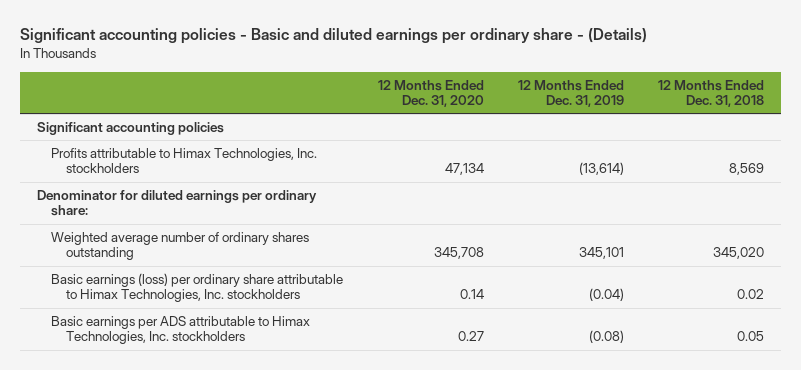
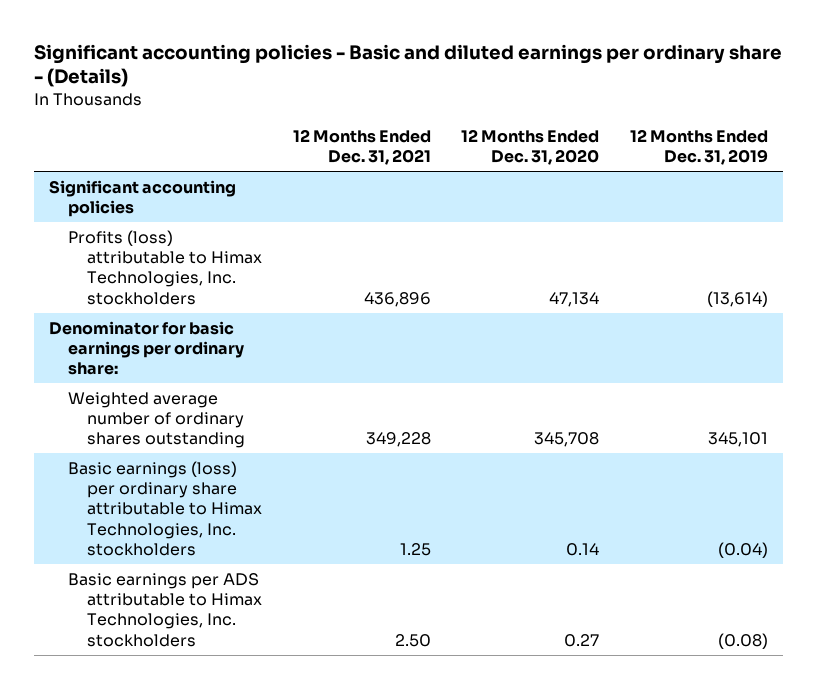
- | 12 Months Ended Dec. 31, 2020 | 12 Months Ended Dec. 31, 2019 | 12 Months Ended Dec. 31, 2018
+ | 12 Months Ended Dec. 31, 2021 | 12 Months Ended Dec. 31, 2020 | 12 Months Ended Dec. 31, 2019
- Profits attributable to Himax Technologies, Inc. stockholders | 47,134 | (13,614) | 8,569
- Denominator for diluted earnings per ordinary share:
+ Profits (loss) attributable to Himax Technologies, Inc. stockholders | 436,896 | 47,134 | (13,614)
+ Denominator for basic earnings per ordinary share:

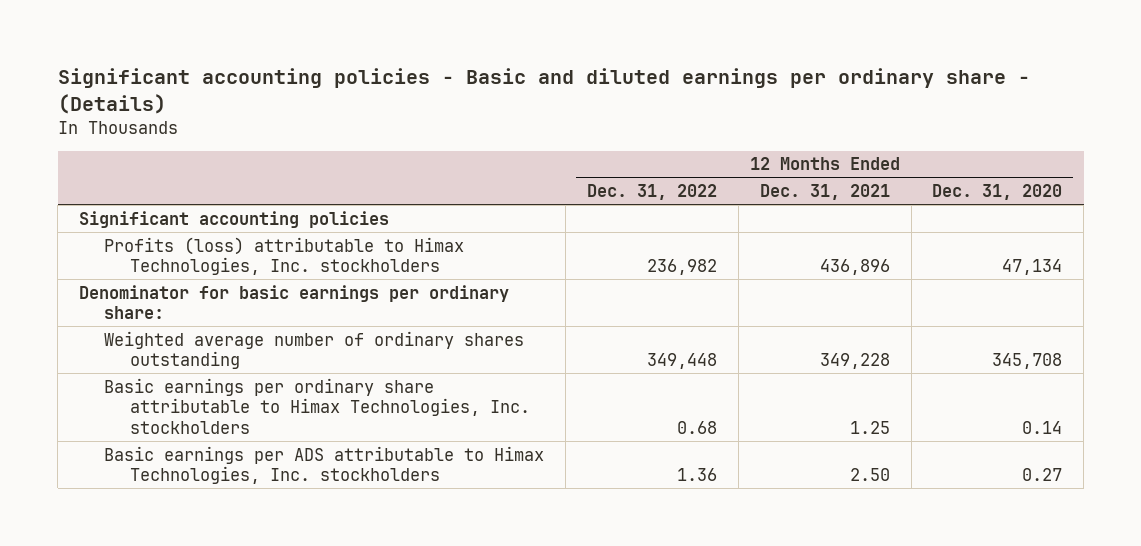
- | 12 Months Ended Dec. 31, 2021 | 12 Months Ended Dec. 31, 2020 | 12 Months Ended Dec. 31, 2019
+ | 12 Months Ended Dec. 31, 2022 | 12 Months Ended Dec. 31, 2021 | 12 Months Ended Dec. 31, 2020
- Basic earnings (loss) per ordinary share attributable to Himax Technologies, Inc. stockholders | 1.25 | 0.14 | (0.04)
+ Basic earnings per ordinary share attributable to Himax Technologies, Inc. stockholders | 0.68 | 1.25 | 0.14

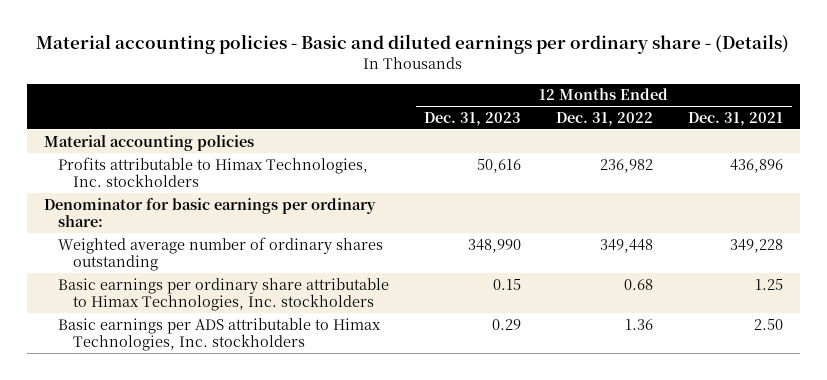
- Significant accounting policies - Basic and diluted earnings per ordinary share - (Details)
+ Material accounting policies - Basic and diluted earnings per ordinary share - (Details)
- | 12 Months Ended Dec. 31, 2022 | 12 Months Ended Dec. 31, 2021 | 12 Months Ended Dec. 31, 2020
+ | 12 Months Ended Dec. 31, 2023 | 12 Months Ended Dec. 31, 2022 | 12 Months Ended Dec. 31, 2021
- Significant accounting policies
- Profits (loss) attributable to Himax Technologies, Inc. stockholders | 236,982 | 436,896 | 47,134
+ Material accounting policies
+ Profits attributable to Himax Technologies, Inc. stockholders | 50,616 | 236,982 | 436,896

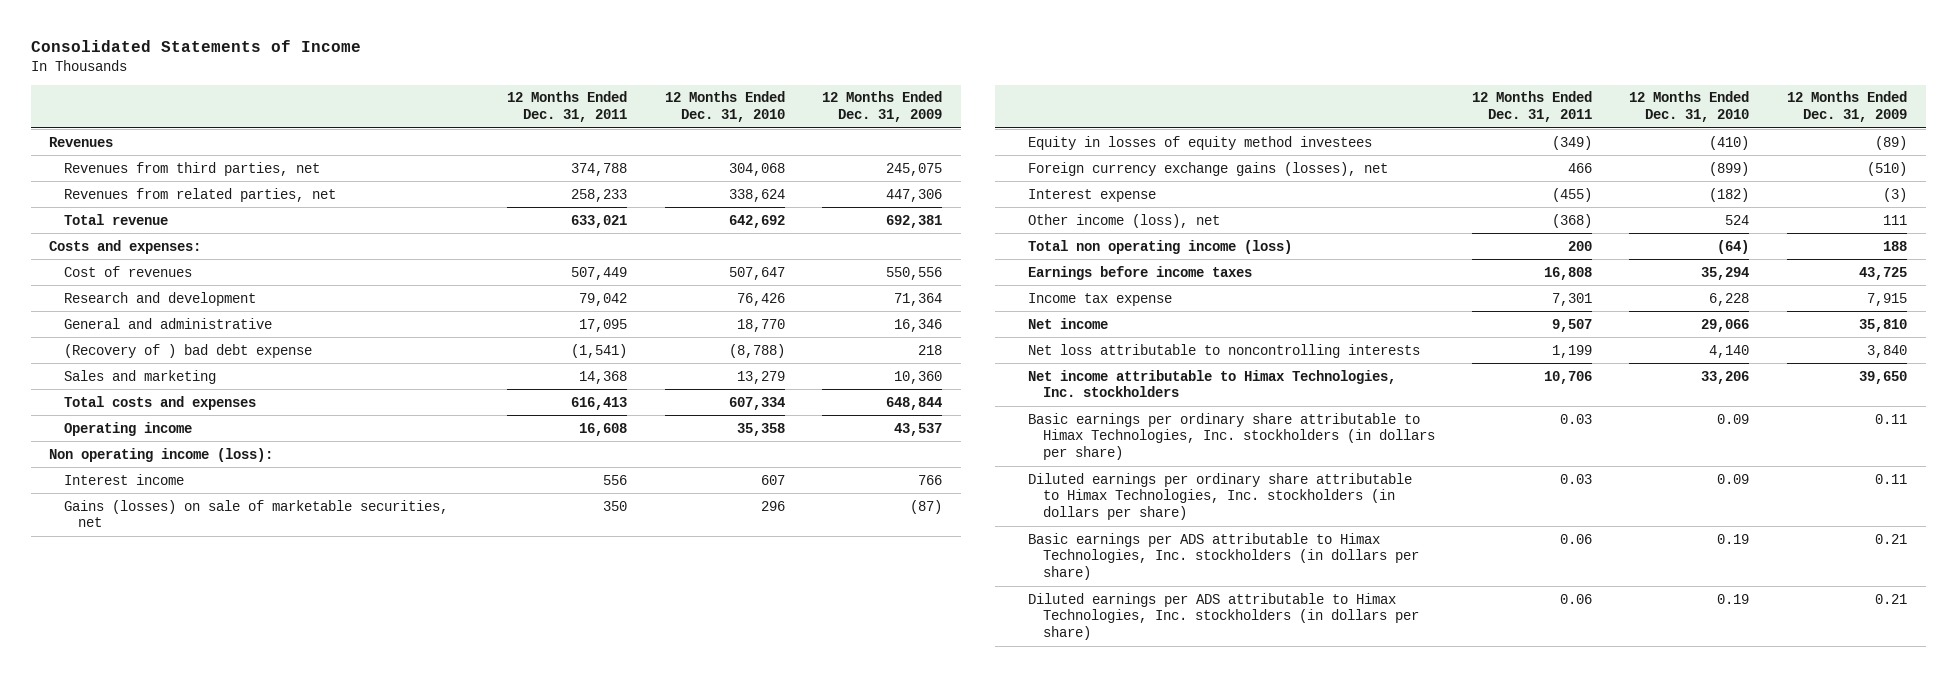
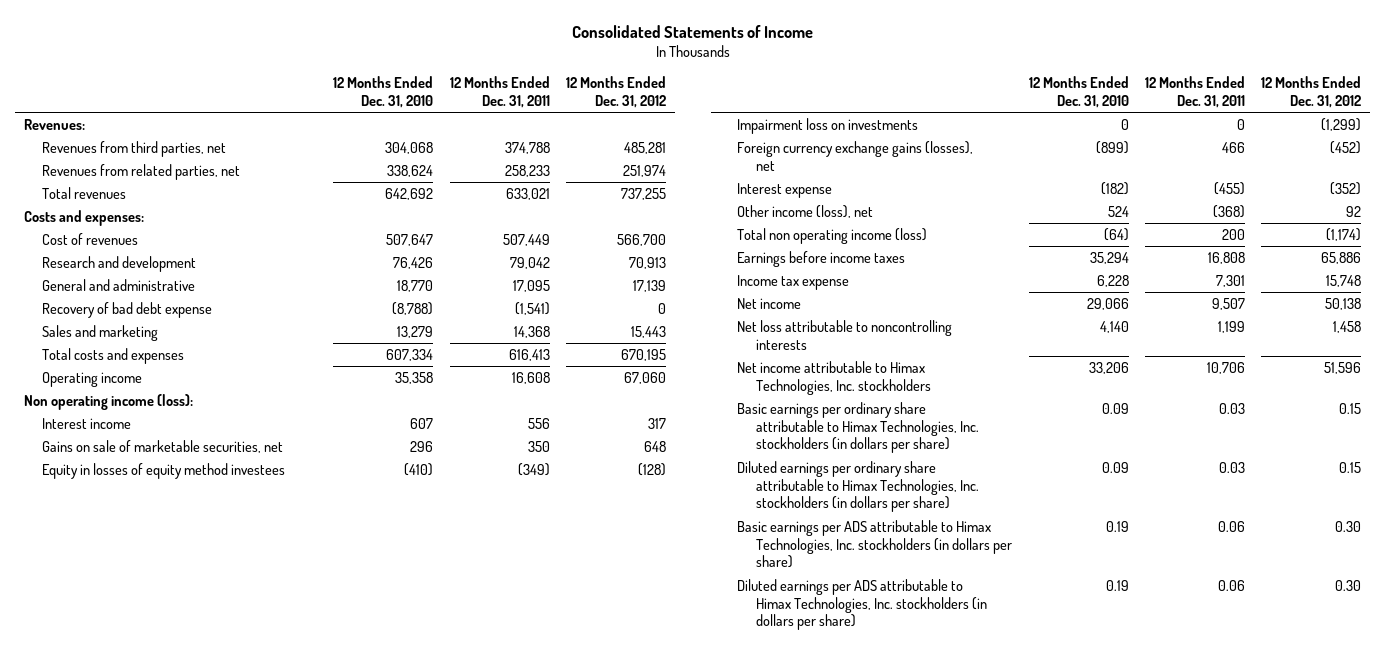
- | 12 Months Ended Dec. 31, 2011 | 12 Months Ended Dec. 31, 2010 | 12 Months Ended Dec. 31, 2009
+ | 12 Months Ended Dec. 31, 2010 | 12 Months Ended Dec. 31, 2011 | 12 Months Ended Dec. 31, 2012
- Revenues
+ Revenues:
- Total revenue | 633,021 | 642,692 | 692,381
+ Total revenues | 642,692 | 633,021 | 737,255
- (Recovery of ) bad debt expense | (1,541) | (8,788) | 218
+ Recovery of bad debt expense | (8,788) | (1,541) | 0
- Gains (losses) on sale of marketable securities, net | 350 | 296 | (87)
+ Gains on sale of marketable securities, net | 296 | 350 | 648
+ Impairment loss on investments | 0 | 0 | (1,299)

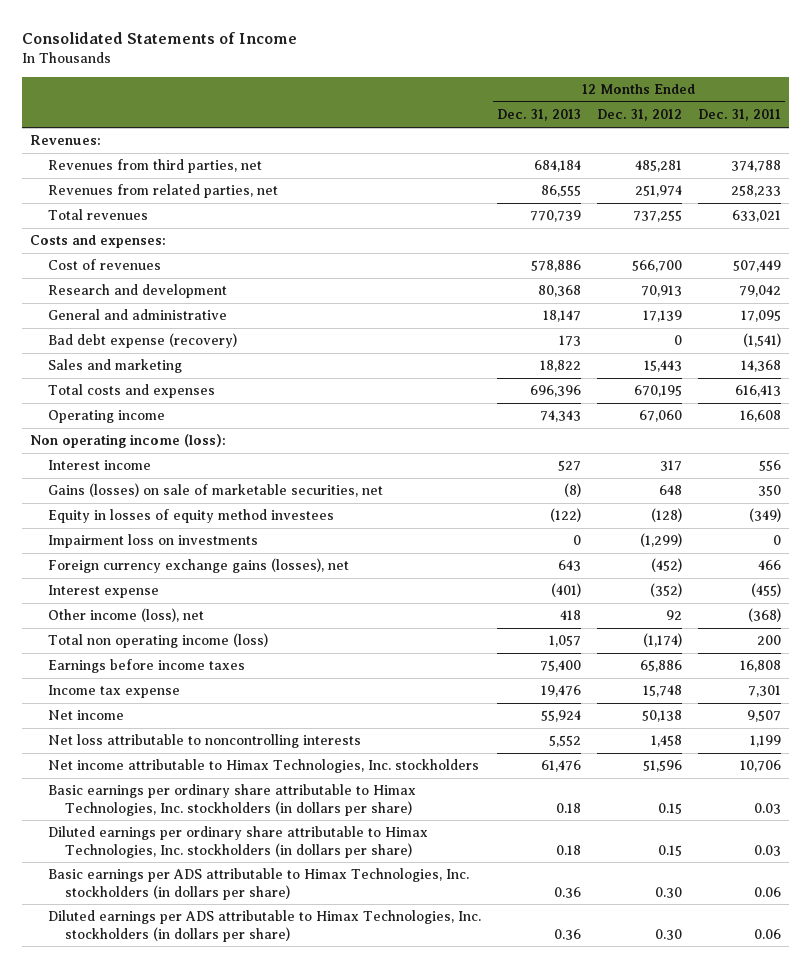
- | 12 Months Ended Dec. 31, 2010 | 12 Months Ended Dec. 31, 2011 | 12 Months Ended Dec. 31, 2012
+ | 12 Months Ended Dec. 31, 2013 | 12 Months Ended Dec. 31, 2012 | 12 Months Ended Dec. 31, 2011
- Recovery of bad debt expense | (8,788) | (1,541) | 0
+ Bad debt expense (recovery) | 173 | 0 | (1,541)
- Gains on sale of marketable securities, net | 296 | 350 | 648
+ Gains (losses) on sale of marketable securities, net | (8) | 648 | 350

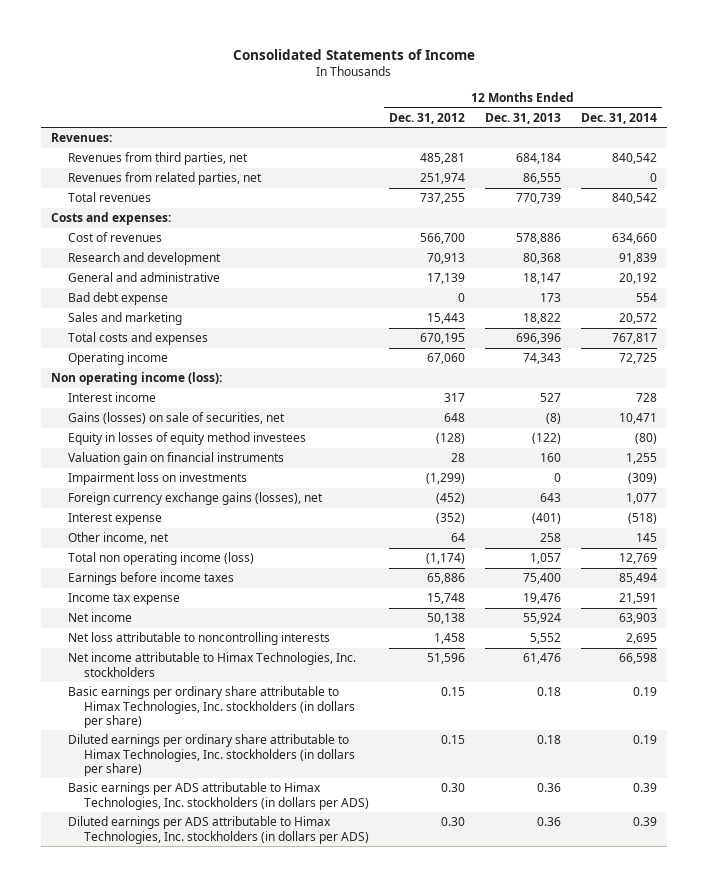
- | 12 Months Ended Dec. 31, 2013 | 12 Months Ended Dec. 31, 2012 | 12 Months Ended Dec. 31, 2011
+ | 12 Months Ended Dec. 31, 2012 | 12 Months Ended Dec. 31, 2013 | 12 Months Ended Dec. 31, 2014
- Bad debt expense (recovery) | 173 | 0 | (1,541)
+ Bad debt expense | 0 | 173 | 554
- Gains (losses) on sale of marketable securities, net | (8) | 648 | 350
+ Gains (losses) on sale of securities, net | 648 | (8) | 10,471
+ Valuation gain on financial instruments | 28 | 160 | 1,255
- Other income (loss), net | 418 | 92 | (368)
+ Other income, net | 64 | 258 | 145
- Basic earnings per ADS attributable to Himax Technologies, Inc. stockholders (in dollars per share) | 0.36 | 0.30 | 0.06
- Diluted earnings per ADS attributable to Himax Technologies, Inc. stockholders (in dollars per share) | 0.36 | 0.30 | 0.06
+ Basic earnings per ADS attributable to Himax Technologies, Inc. stockholders (in dollars per ADS) | 0.30 | 0.36 | 0.39
+ Diluted earnings per ADS attributable to Himax Technologies, Inc. stockholders (in dollars per ADS) | 0.30 | 0.36 | 0.39

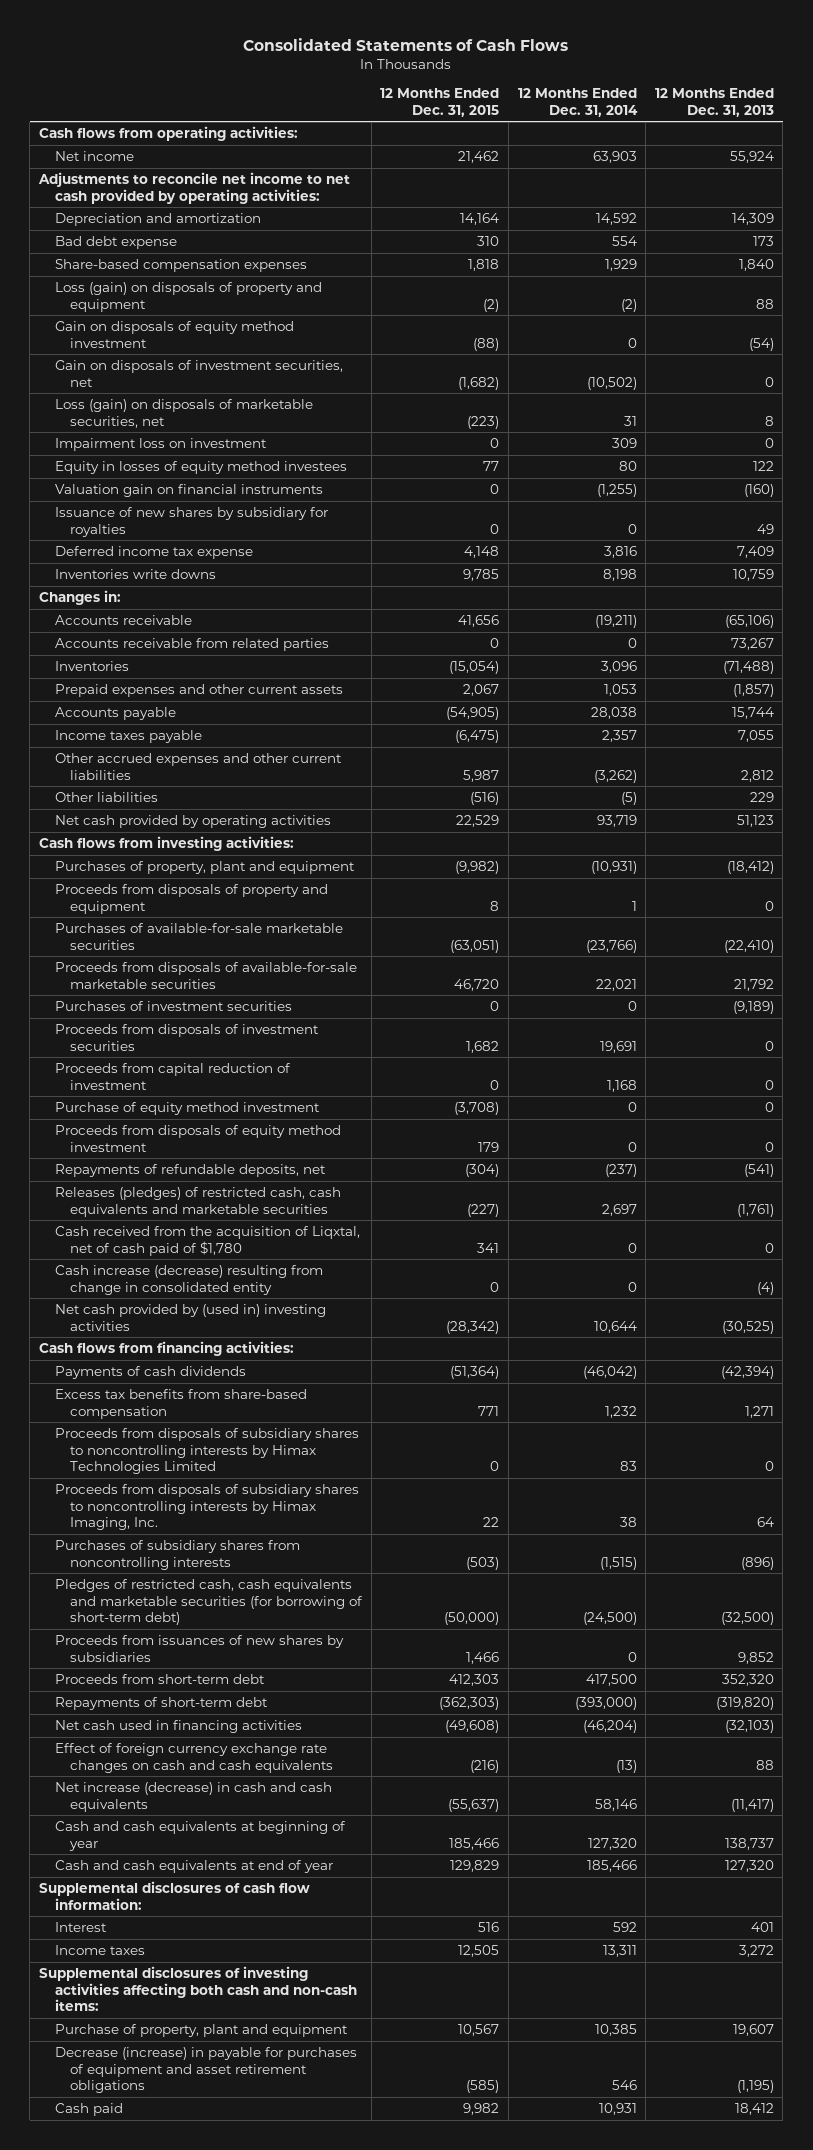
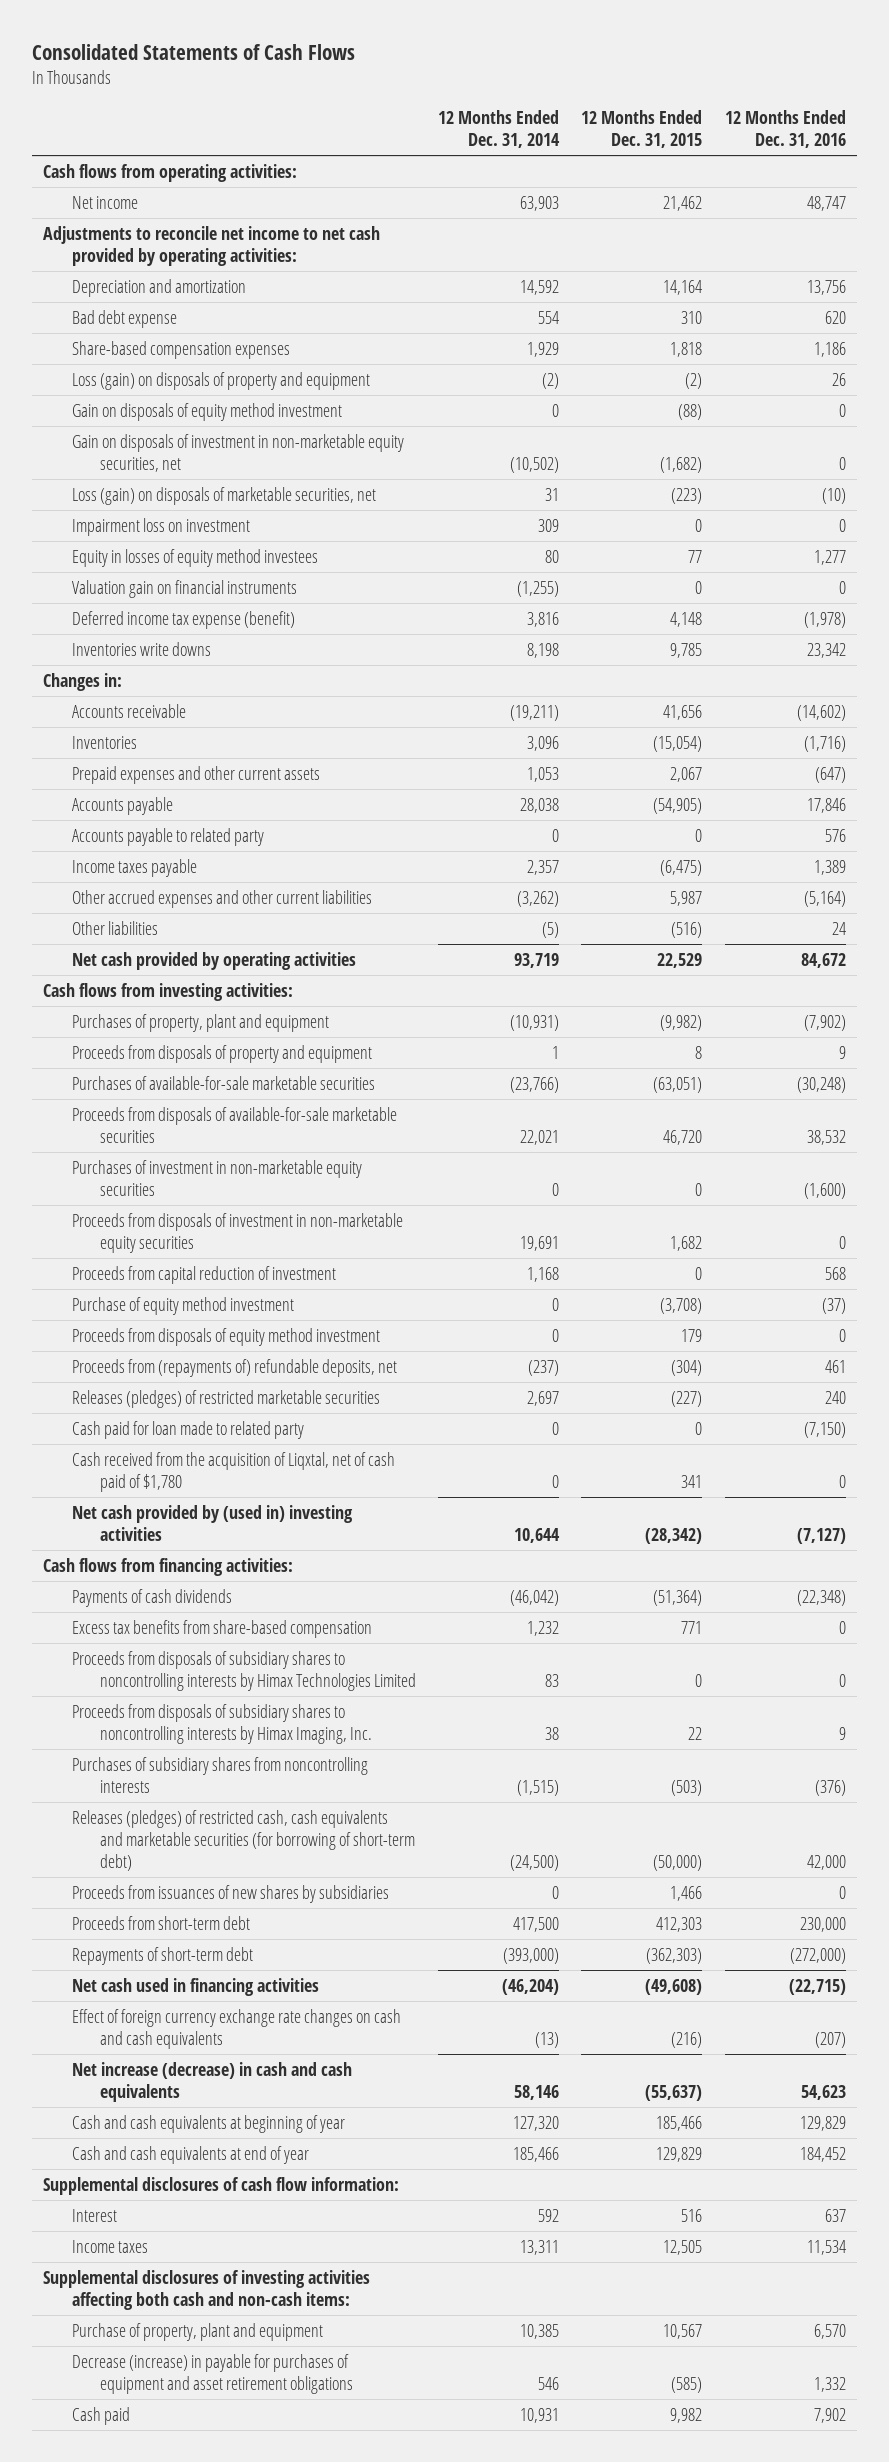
- | 12 Months Ended Dec. 31, 2015 | 12 Months Ended Dec. 31, 2014 | 12 Months Ended Dec. 31, 2013
+ | 12 Months Ended Dec. 31, 2014 | 12 Months Ended Dec. 31, 2015 | 12 Months Ended Dec. 31, 2016
- Gain on disposals of investment securities, net | (1,682) | (10,502) | 0
+ Gain on disposals of investment in non-marketable equity securities, net | (10,502) | (1,682) | 0
- Issuance of new shares by subsidiary for royalties | 0 | 0 | 49
- Deferred income tax expense | 4,148 | 3,816 | 7,409
+ Deferred income tax expense (benefit) | 3,816 | 4,148 | (1,978)
- Accounts receivable from related parties | 0 | 0 | 73,267
+ Accounts payable to related party | 0 | 0 | 576
- Purchases of investment securities | 0 | 0 | (9,189)
- Proceeds from disposals of investment securities | 1,682 | 19,691 | 0
+ Purchases of investment in non-marketable equity securities | 0 | 0 | (1,600)
+ Proceeds from disposals of investment in non-marketable equity securities | 19,691 | 1,682 | 0
- Repayments of refundable deposits, net | (304) | (237) | (541)
- Releases (pledges) of restricted cash, cash equivalents and marketable securities | (227) | 2,697 | (1,761)
+ Proceeds from (repayments of) refundable deposits, net | (237) | (304) | 461
+ Releases (pledges) of restricted marketable securities | 2,697 | (227) | 240
+ Cash paid for loan made to related party | 0 | 0 | (7,150)
- Cash increase (decrease) resulting from change in consolidated entity | 0 | 0 | (4)
- Pledges of restricted cash, cash equivalents and marketable securities (for borrowing of short-term debt) | (50,000) | (24,500) | (32,500)
+ Releases (pledges) of restricted cash, cash equivalents and marketable securities (for borrowing of short-term debt) | (24,500) | (50,000) | 42,000

